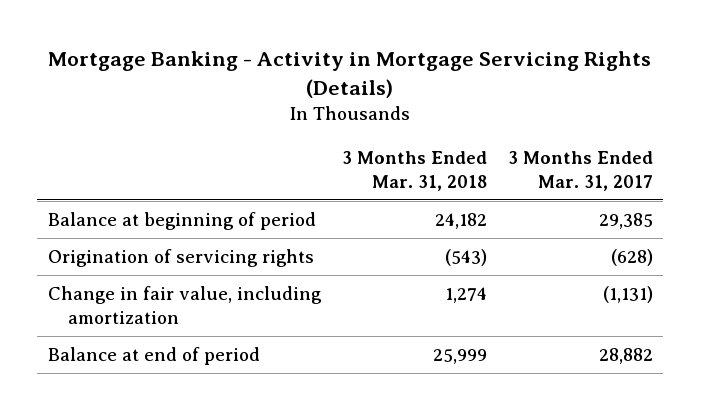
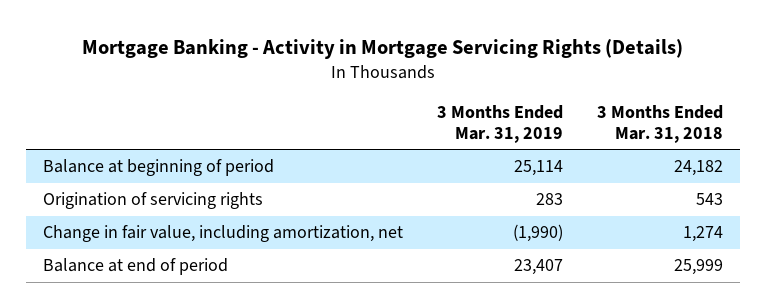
- | 3 Months Ended Mar. 31, 2018 | 3 Months Ended Mar. 31, 2017
+ | 3 Months Ended Mar. 31, 2019 | 3 Months Ended Mar. 31, 2018
- Origination of servicing rights | (543) | (628)
- Change in fair value, including amortization | 1,274 | (1,131)
+ Origination of servicing rights | 283 | 543
+ Change in fair value, including amortization, net | (1,990) | 1,274

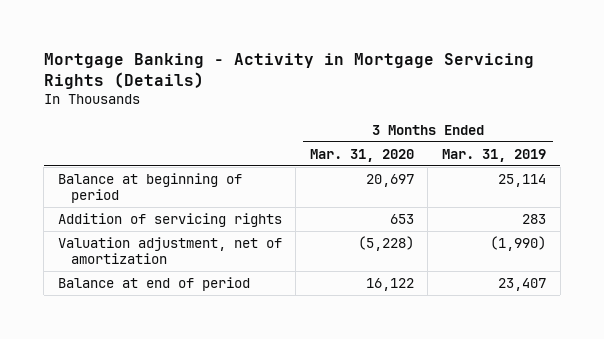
- | 3 Months Ended Mar. 31, 2019 | 3 Months Ended Mar. 31, 2018
+ | 3 Months Ended Mar. 31, 2020 | 3 Months Ended Mar. 31, 2019
- Origination of servicing rights | 283 | 543
- Change in fair value, including amortization, net | (1,990) | 1,274
+ Addition of servicing rights | 653 | 283
+ Valuation adjustment, net of amortization | (5,228) | (1,990)

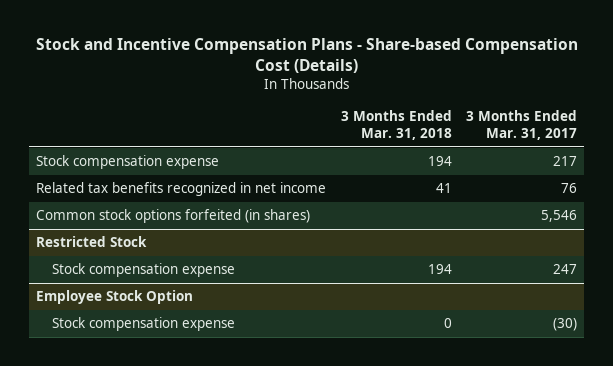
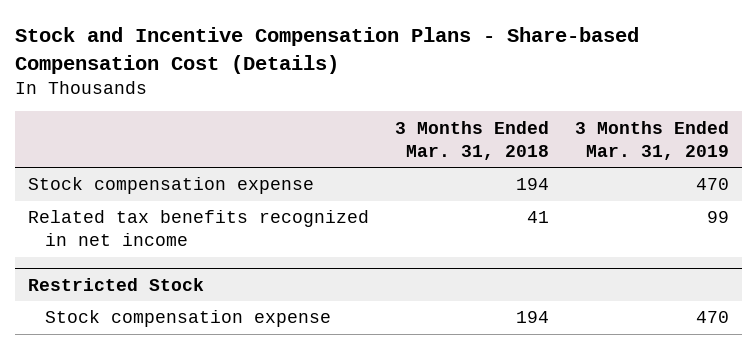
- | 3 Months Ended Mar. 31, 2018 | 3 Months Ended Mar. 31, 2017
+ | 3 Months Ended Mar. 31, 2018 | 3 Months Ended Mar. 31, 2019
- Common stock options forfeited (in shares) | | 5,546
- Employee Stock Option
- Stock compensation expense | 0 | (30)

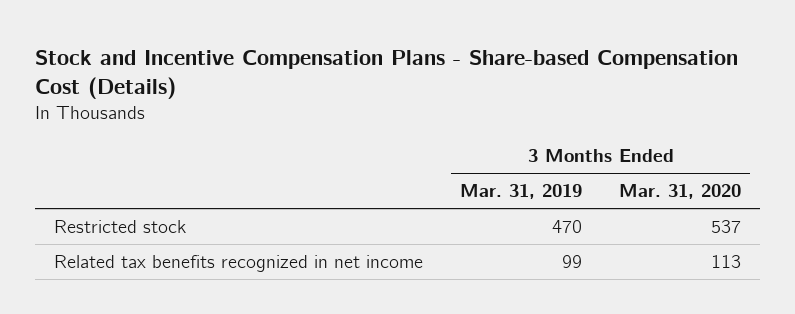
- | 3 Months Ended Mar. 31, 2018 | 3 Months Ended Mar. 31, 2019
+ | 3 Months Ended Mar. 31, 2019 | 3 Months Ended Mar. 31, 2020
- Stock compensation expense | 194 | 470
+ Restricted stock | 470 | 537
- Restricted Stock
- Stock compensation expense | 194 | 470

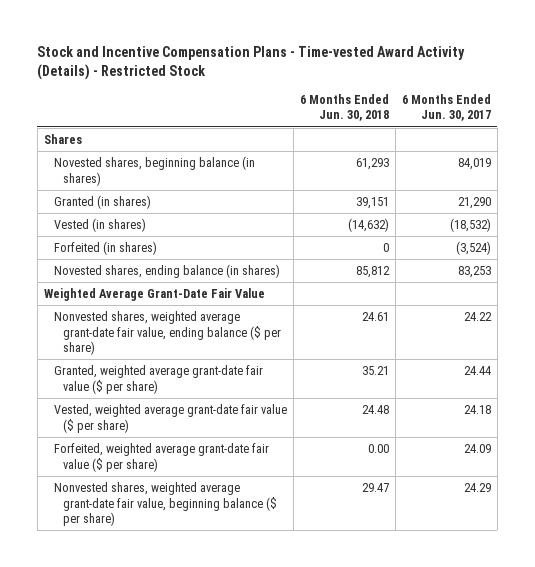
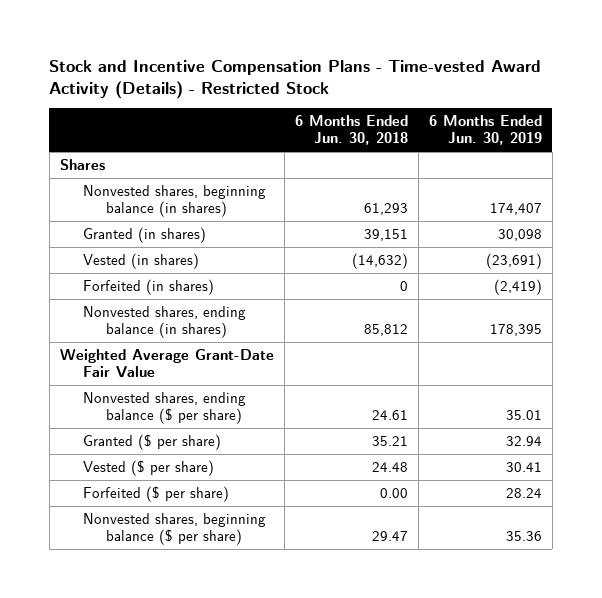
- | 6 Months Ended Jun. 30, 2018 | 6 Months Ended Jun. 30, 2017
+ | 6 Months Ended Jun. 30, 2018 | 6 Months Ended Jun. 30, 2019
- Novested shares, beginning balance (in shares) | 61,293 | 84,019
+ Nonvested shares, beginning balance (in shares) | 61,293 | 174,407
- Novested shares, ending balance (in shares) | 85,812 | 83,253
+ Nonvested shares, ending balance (in shares) | 85,812 | 178,395
- Nonvested shares, weighted average grant-date fair value, ending balance ($ per share) | 24.61 | 24.22
- Granted, weighted average grant-date fair value ($ per share) | 35.21 | 24.44
- Vested, weighted average grant-date fair value ($ per share) | 24.48 | 24.18
- Forfeited, weighted average grant-date fair value ($ per share) | 0.00 | 24.09
- Nonvested shares, weighted average grant-date fair value, beginning balance ($ per share) | 29.47 | 24.29
+ Nonvested shares, ending balance ($ per share) | 24.61 | 35.01
+ Granted ($ per share) | 35.21 | 32.94
+ Vested ($ per share) | 24.48 | 30.41
+ Forfeited ($ per share) | 0.00 | 28.24
+ Nonvested shares, beginning balance ($ per share) | 29.47 | 35.36

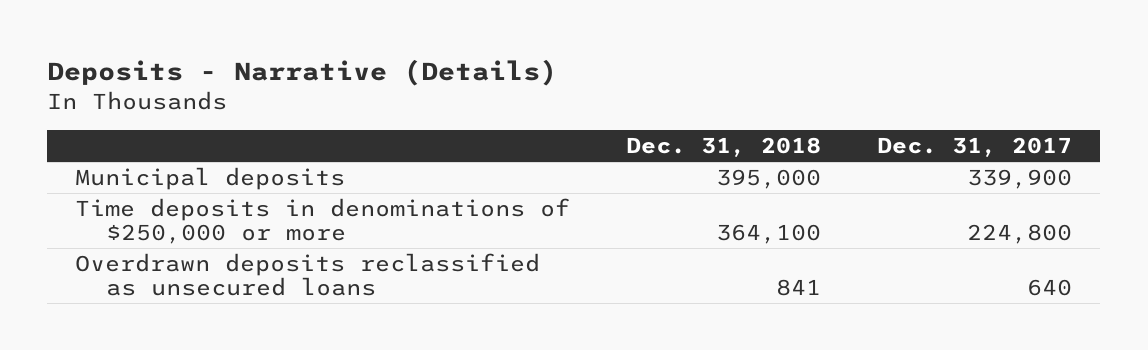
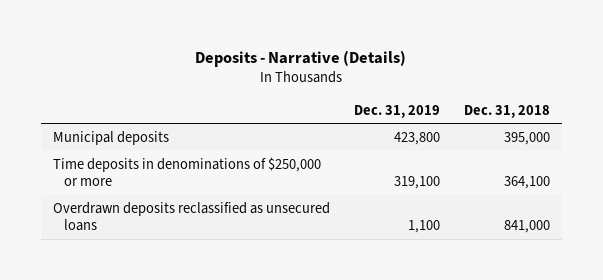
- | Dec. 31, 2018 | Dec. 31, 2017
+ | Dec. 31, 2019 | Dec. 31, 2018
- Overdrawn deposits reclassified as unsecured loans | 841 | 640
+ Overdrawn deposits reclassified as unsecured loans | 1,100 | 841,000

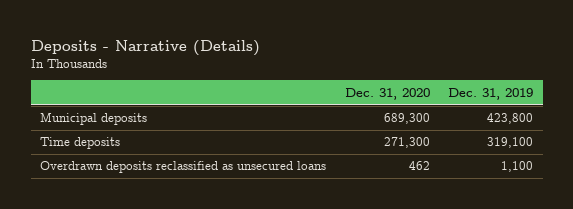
- | Dec. 31, 2019 | Dec. 31, 2018
+ | Dec. 31, 2020 | Dec. 31, 2019
- Time deposits in denominations of $250,000 or more | 319,100 | 364,100
+ Time deposits | 271,300 | 319,100

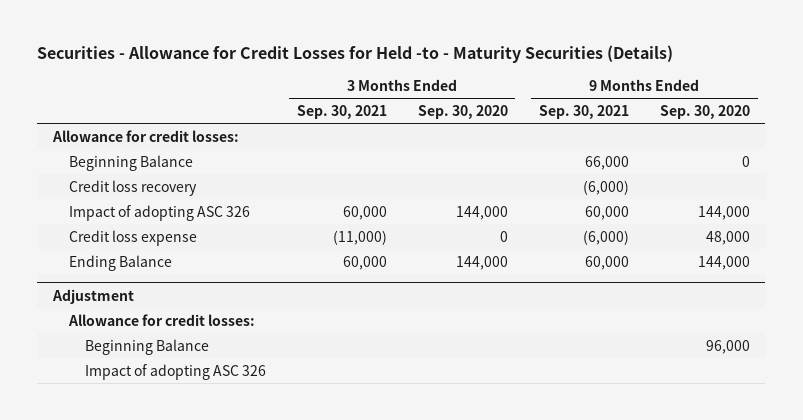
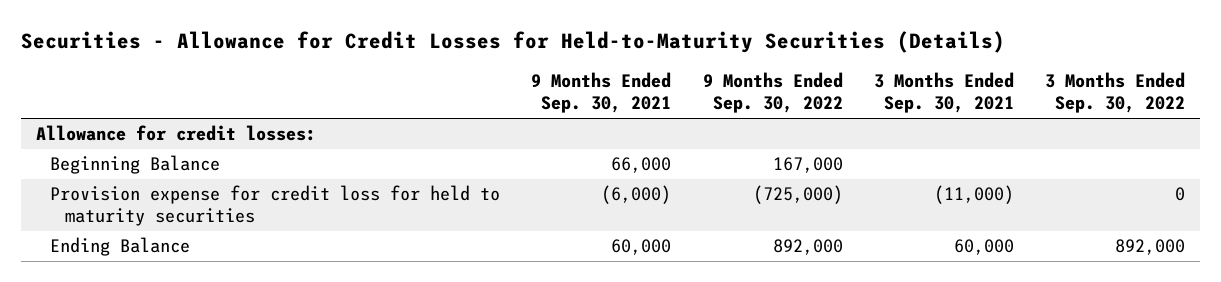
- Securities - Allowance for Credit Losses for Held -to - Maturity Securities (Details)
+ Securities - Allowance for Credit Losses for Held-to-Maturity Securities (Details)
- | 3 Months Ended Sep. 30, 2021 | 3 Months Ended Sep. 30, 2020 | 9 Months Ended Sep. 30, 2021 | 9 Months Ended Sep. 30, 2020
+ | 9 Months Ended Sep. 30, 2021 | 9 Months Ended Sep. 30, 2022 | 3 Months Ended Sep. 30, 2021 | 3 Months Ended Sep. 30, 2022
- Credit loss recovery | | | (6,000) |
- Impact of adopting ASC 326 | 60,000 | 144,000 | 60,000 | 144,000
- Credit loss expense | (11,000) | 0 | (6,000) | 48,000
+ Provision expense for credit loss for held to maturity securities | (6,000) | (725,000) | (11,000) | 0
- Adjustment
- Allowance for credit losses:
- Beginning Balance | | | | 96,000
- Impact of adopting ASC 326

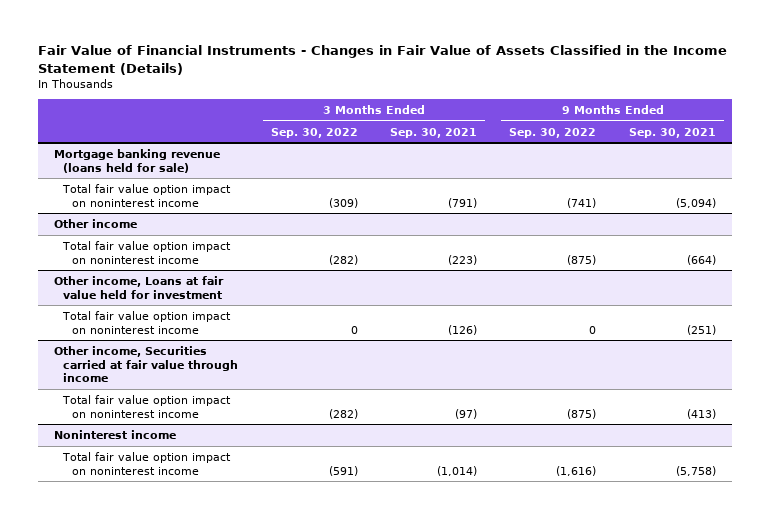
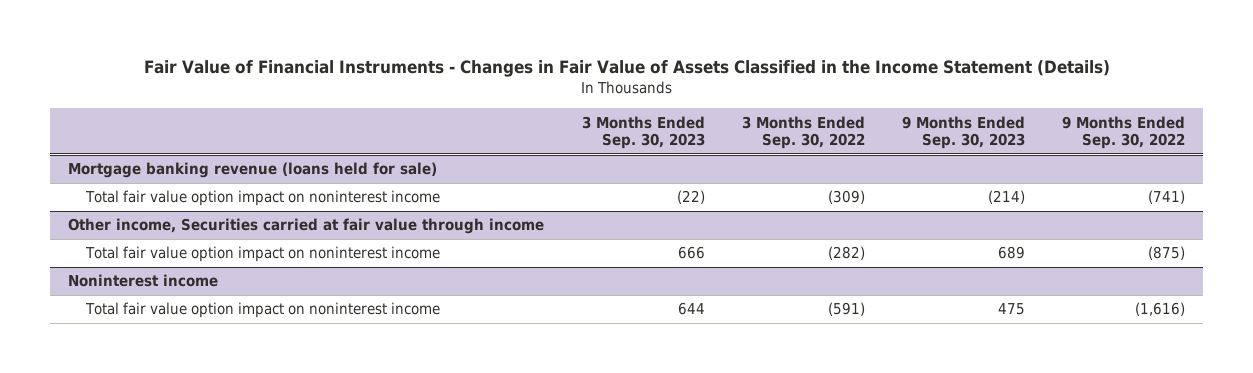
- | 3 Months Ended Sep. 30, 2022 | 3 Months Ended Sep. 30, 2021 | 9 Months Ended Sep. 30, 2022 | 9 Months Ended Sep. 30, 2021
+ | 3 Months Ended Sep. 30, 2023 | 3 Months Ended Sep. 30, 2022 | 9 Months Ended Sep. 30, 2023 | 9 Months Ended Sep. 30, 2022
- Other income
- Total fair value option impact on noninterest income | (282) | (223) | (875) | (664)
- Other income, Loans at fair value held for investment
- Total fair value option impact on noninterest income | 0 | (126) | 0 | (251)

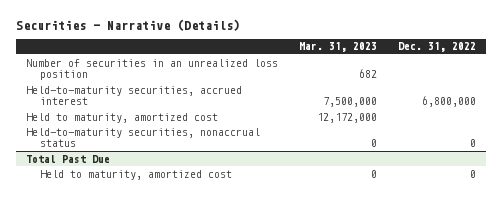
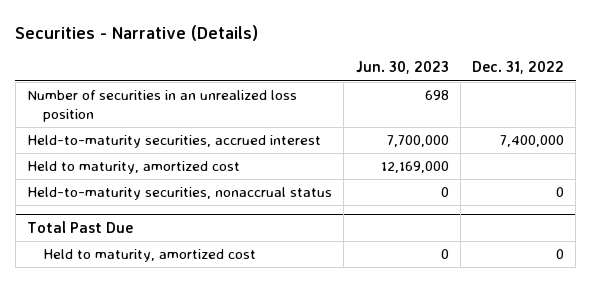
- | Mar. 31, 2023 | Dec. 31, 2022
+ | Jun. 30, 2023 | Dec. 31, 2022
- Held-to-maturity securities, accrued interest | 7,500,000 | 6,800,000
+ Held-to-maturity securities, accrued interest | 7,700,000 | 7,400,000

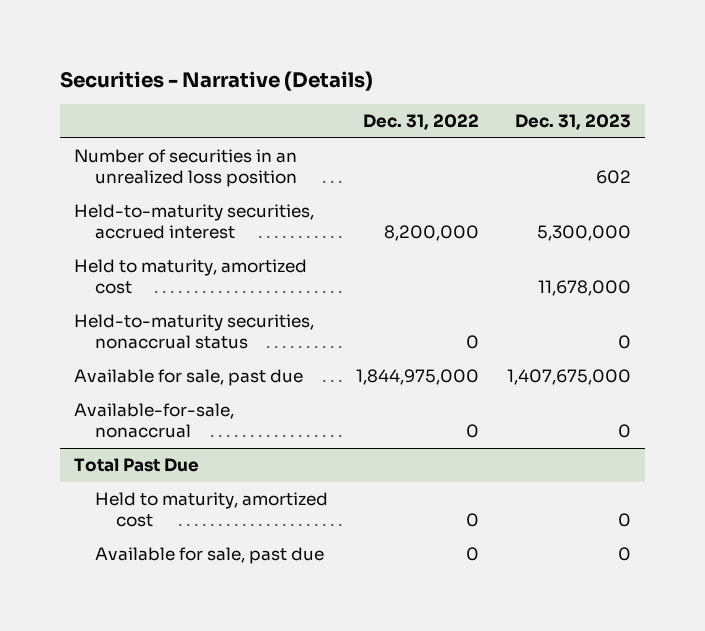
- | Jun. 30, 2023 | Dec. 31, 2022
+ | Dec. 31, 2022 | Dec. 31, 2023
- Held-to-maturity securities, accrued interest | 7,700,000 | 7,400,000
+ Held-to-maturity securities, accrued interest | 8,200,000 | 5,300,000
+ Available for sale, past due | 1,844,975,000 | 1,407,675,000
+ Available-for-sale, nonaccrual | 0 | 0
@ Total Past Due
+ Available for sale, past due | 0 | 0

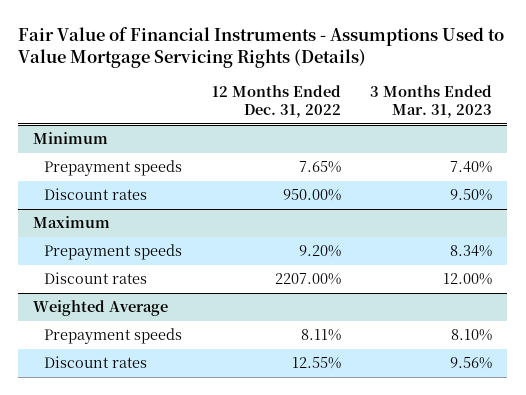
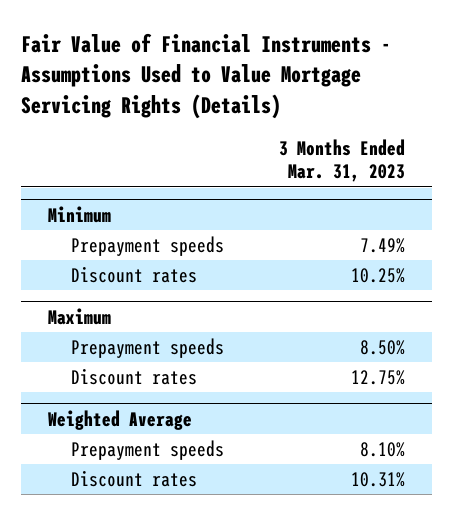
- | 12 Months Ended Dec. 31, 2022 | 3 Months Ended Mar. 31, 2023
+ | 3 Months Ended Mar. 31, 2023
@ Minimum
- Prepayment speeds | 7.65% | 7.40%
- Discount rates | 950.00% | 9.50%
+ Prepayment speeds | 7.49%
+ Discount rates | 10.25%
@ Maximum
- Prepayment speeds | 9.20% | 8.34%
- Discount rates | 2207.00% | 12.00%
+ Prepayment speeds | 8.50%
+ Discount rates | 12.75%
@ Weighted Average
- Discount rates | 12.55% | 9.56%
+ Discount rates | 10.31%

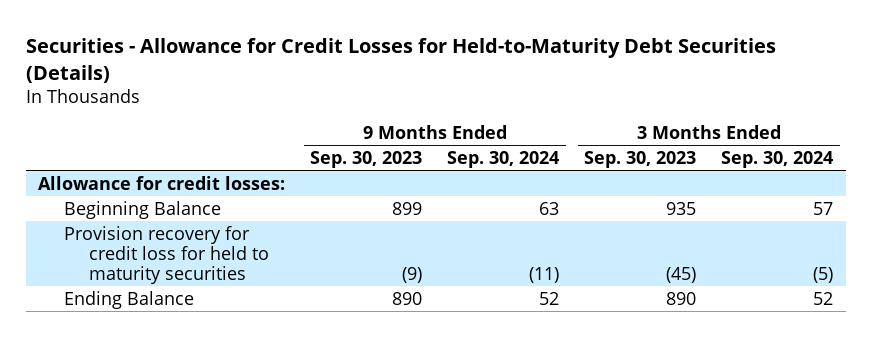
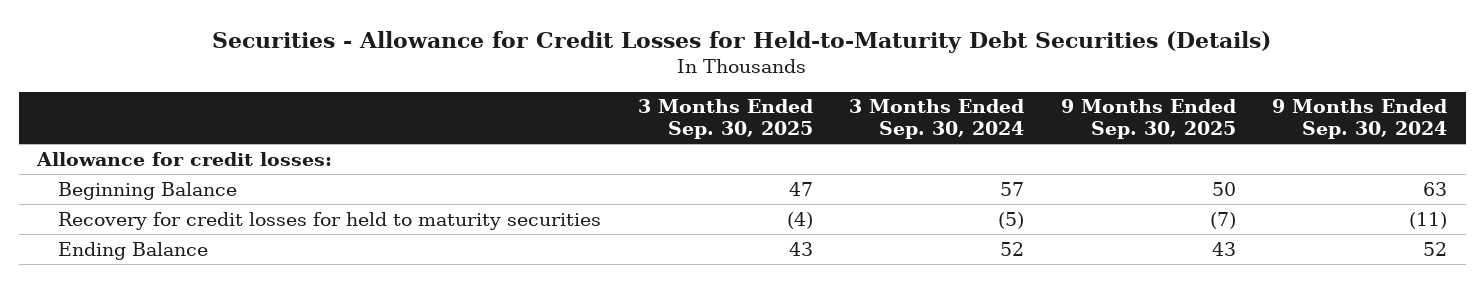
- | 9 Months Ended Sep. 30, 2023 | 9 Months Ended Sep. 30, 2024 | 3 Months Ended Sep. 30, 2023 | 3 Months Ended Sep. 30, 2024
+ | 3 Months Ended Sep. 30, 2025 | 3 Months Ended Sep. 30, 2024 | 9 Months Ended Sep. 30, 2025 | 9 Months Ended Sep. 30, 2024
- Provision recovery for credit loss for held to maturity securities | (9) | (11) | (45) | (5)
+ Recovery for credit losses for held to maturity securities | (4) | (5) | (7) | (11)

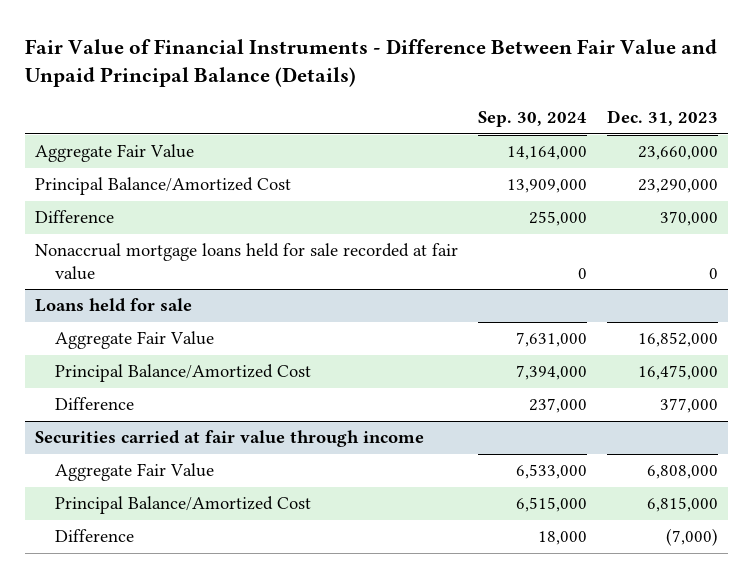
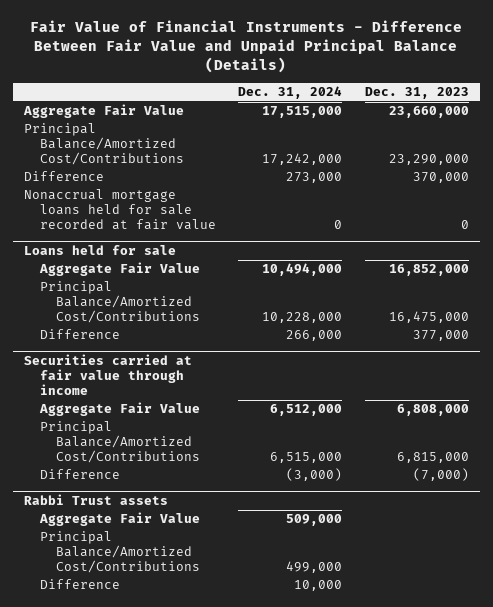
- | Sep. 30, 2024 | Dec. 31, 2023
+ | Dec. 31, 2024 | Dec. 31, 2023
- Principal Balance/Amortized Cost | 13,909,000 | 23,290,000
+ Principal Balance/Amortized Cost/Contributions | 17,242,000 | 23,290,000
@ Loans held for sale
- Principal Balance/Amortized Cost | 7,394,000 | 16,475,000
+ Principal Balance/Amortized Cost/Contributions | 10,228,000 | 16,475,000
@ Securities carried at fair value through income
- Principal Balance/Amortized Cost | 6,515,000 | 6,815,000
+ Principal Balance/Amortized Cost/Contributions | 6,515,000 | 6,815,000
+ Rabbi Trust assets
+ Aggregate Fair Value | 509,000 |
+ Principal Balance/Amortized Cost/Contributions | 499,000 |
+ Difference | 10,000 |

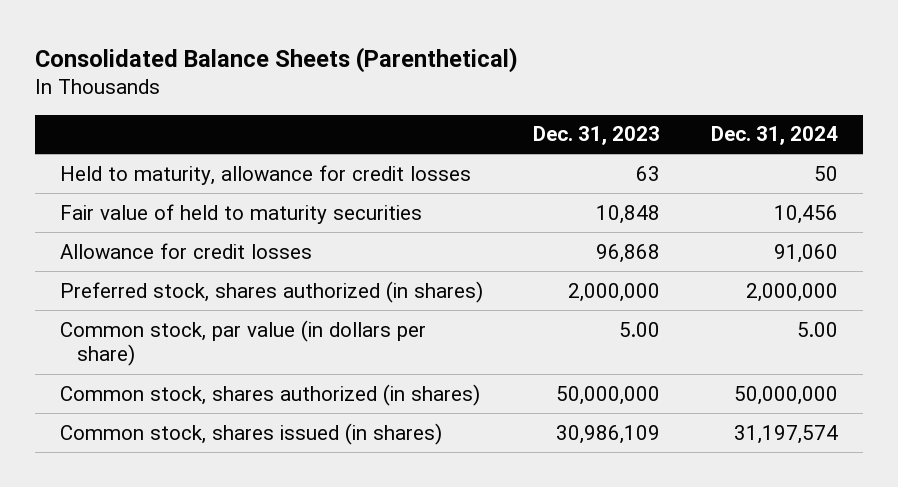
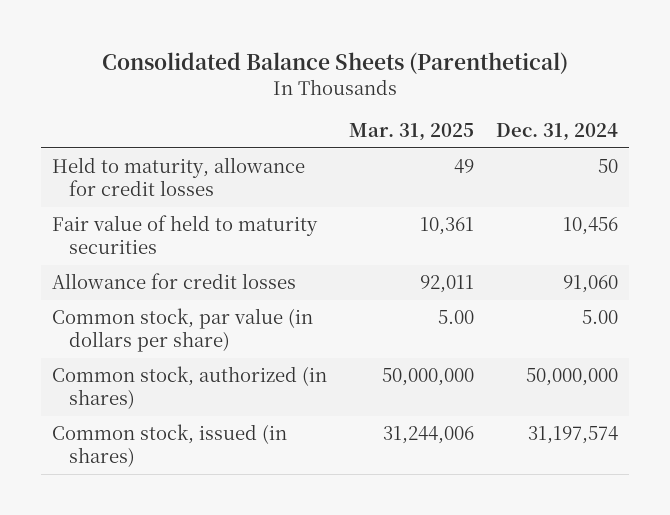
- | Dec. 31, 2023 | Dec. 31, 2024
+ | Mar. 31, 2025 | Dec. 31, 2024
- Preferred stock, shares authorized (in shares) | 2,000,000 | 2,000,000
- Common stock, shares authorized (in shares) | 50,000,000 | 50,000,000
- Common stock, shares issued (in shares) | 30,986,109 | 31,197,574
+ Common stock, authorized (in shares) | 50,000,000 | 50,000,000
+ Common stock, issued (in shares) | 31,244,006 | 31,197,574

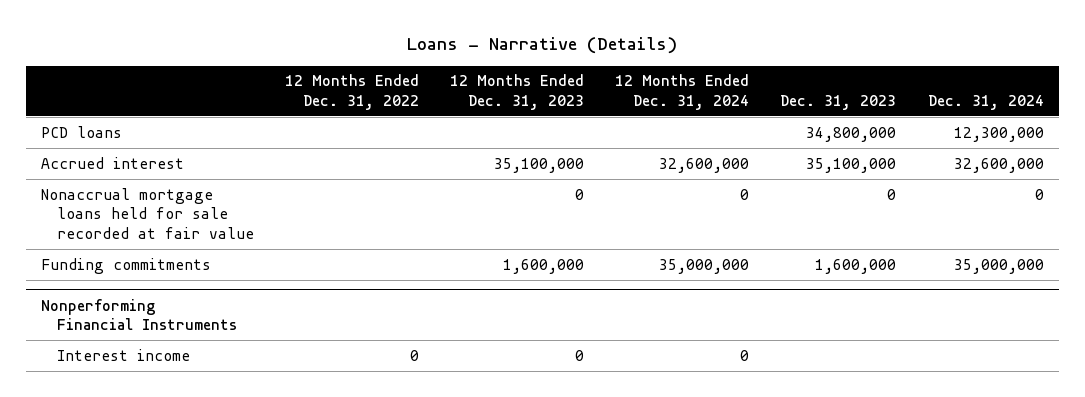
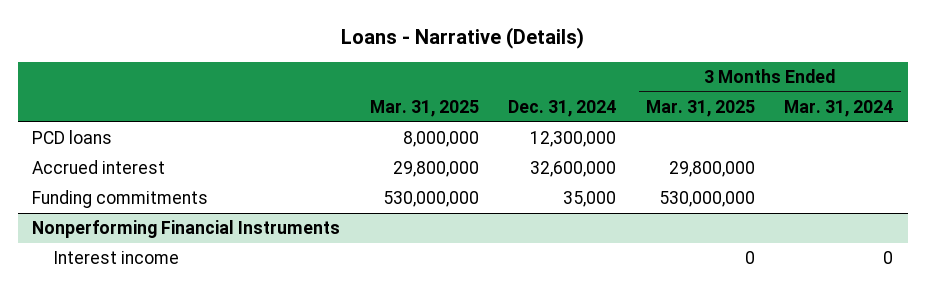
- | 12 Months Ended Dec. 31, 2022 | 12 Months Ended Dec. 31, 2023 | 12 Months Ended Dec. 31, 2024 | Dec. 31, 2023 | Dec. 31, 2024
+ | Mar. 31, 2025 | Dec. 31, 2024 | 3 Months Ended Mar. 31, 2025 | 3 Months Ended Mar. 31, 2024
- Nonaccrual mortgage loans held for sale recorded at fair value | | 0 | 0 | 0 | 0
- Funding commitments | | 1,600,000 | 35,000,000 | 1,600,000 | 35,000,000
+ Funding commitments | 530,000,000 | 35,000 | 530,000,000 |

